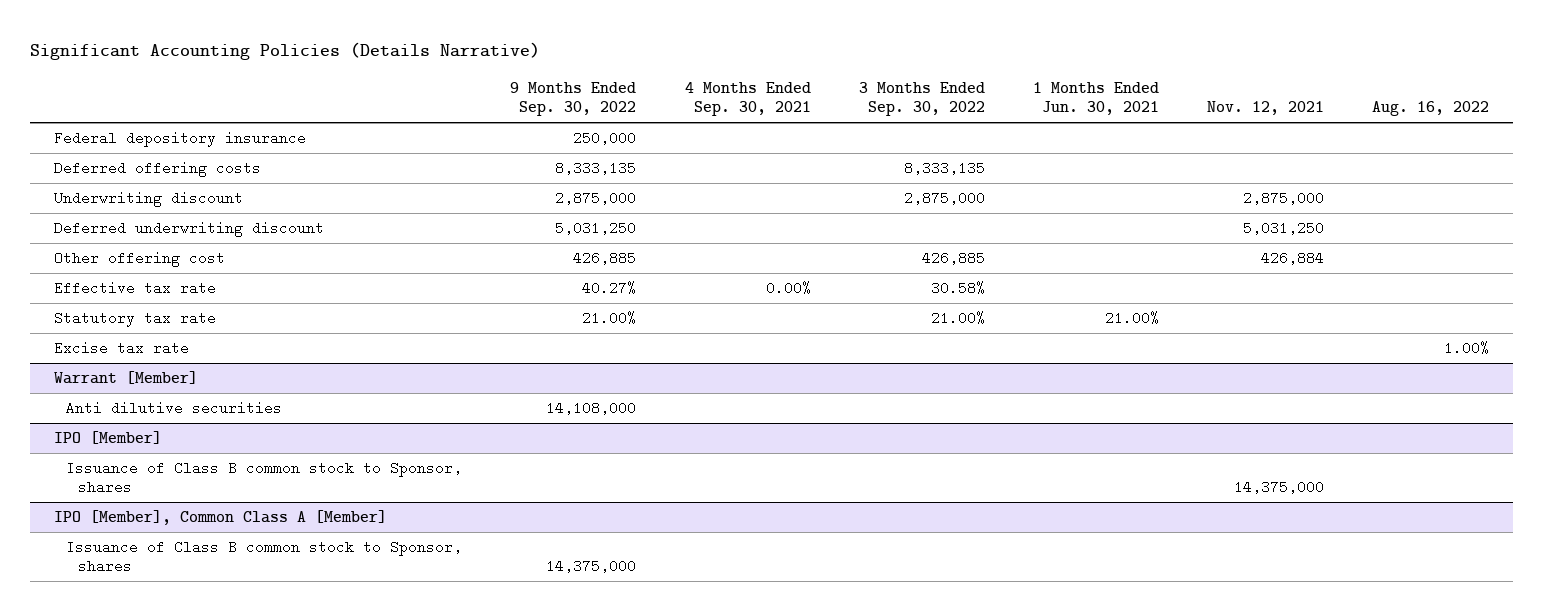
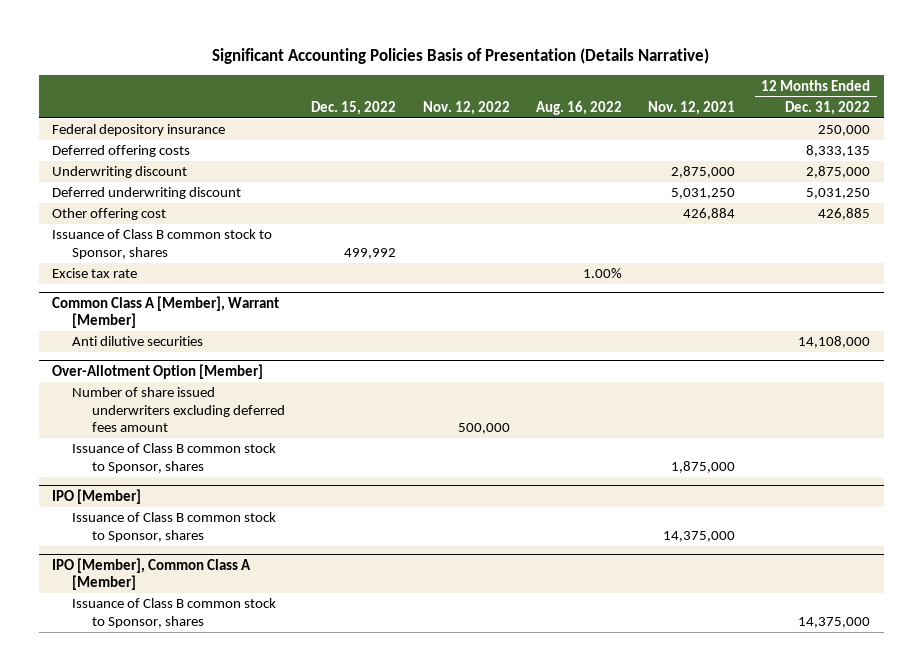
- Significant Accounting Policies (Details Narrative)
+ Significant Accounting Policies Basis of Presentation (Details Narrative)
- | 9 Months Ended Sep. 30, 2022 | 4 Months Ended Sep. 30, 2021 | 3 Months Ended Sep. 30, 2022 | 1 Months Ended Jun. 30, 2021 | Nov. 12, 2021 | Aug. 16, 2022
+ | Dec. 15, 2022 | Nov. 12, 2022 | Aug. 16, 2022 | Nov. 12, 2021 | 12 Months Ended Dec. 31, 2022
- Effective tax rate | 40.27% | 0.00% | 30.58% | | |
- Statutory tax rate | 21.00% | | 21.00% | 21.00% | |
+ Issuance of Class B common stock to Sponsor, shares | 499,992 | | | |
- Warrant [Member]
+ Common Class A [Member], Warrant [Member]
+ Over-Allotment Option [Member]
+ Number of share issued underwriters excluding deferred fees amount | | 500,000 | | |
+ Issuance of Class B common stock to Sponsor, shares | | | | 1,875,000 |

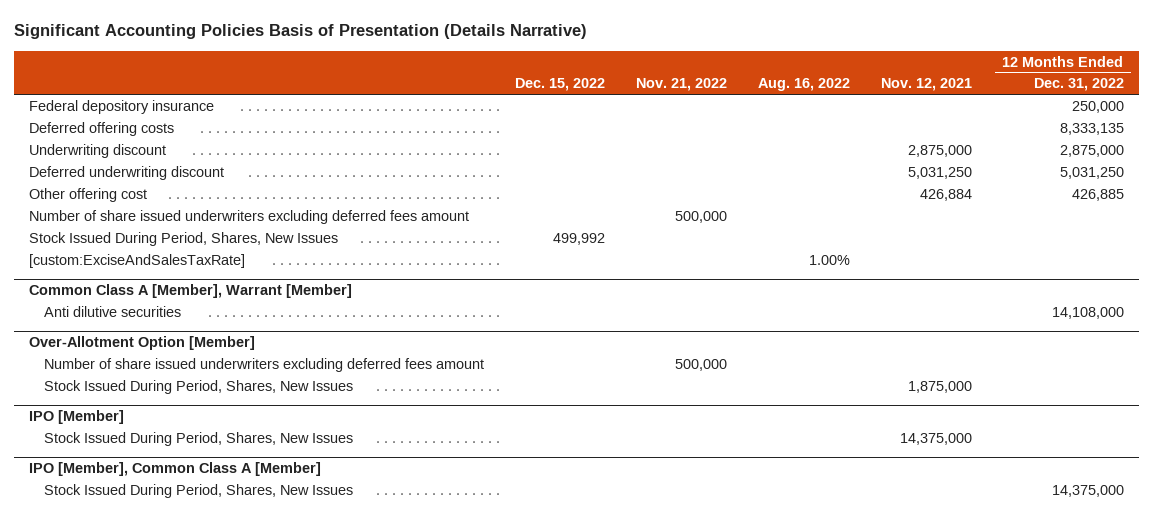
- | Dec. 15, 2022 | Nov. 12, 2022 | Aug. 16, 2022 | Nov. 12, 2021 | 12 Months Ended Dec. 31, 2022
+ | Dec. 15, 2022 | Nov. 21, 2022 | Aug. 16, 2022 | Nov. 12, 2021 | 12 Months Ended Dec. 31, 2022
- Issuance of Class B common stock to Sponsor, shares | 499,992 | | | |
- Excise tax rate | | | 1.00% | |
+ Number of share issued underwriters excluding deferred fees amount | | 500,000 | | |
+ Stock Issued During Period, Shares, New Issues | 499,992 | | | |
+ [custom:ExciseAndSalesTaxRate] | | | 1.00% | |
@ Over-Allotment Option [Member]
- Issuance of Class B common stock to Sponsor, shares | | | | 1,875,000 |
+ Stock Issued During Period, Shares, New Issues | | | | 1,875,000 |
@ IPO [Member]
- Issuance of Class B common stock to Sponsor, shares | | | | 14,375,000 |
+ Stock Issued During Period, Shares, New Issues | | | | 14,375,000 |
@ IPO [Member], Common Class A [Member]
- Issuance of Class B common stock to Sponsor, shares | | | | | 14,375,000
+ Stock Issued During Period, Shares, New Issues | | | | | 14,375,000

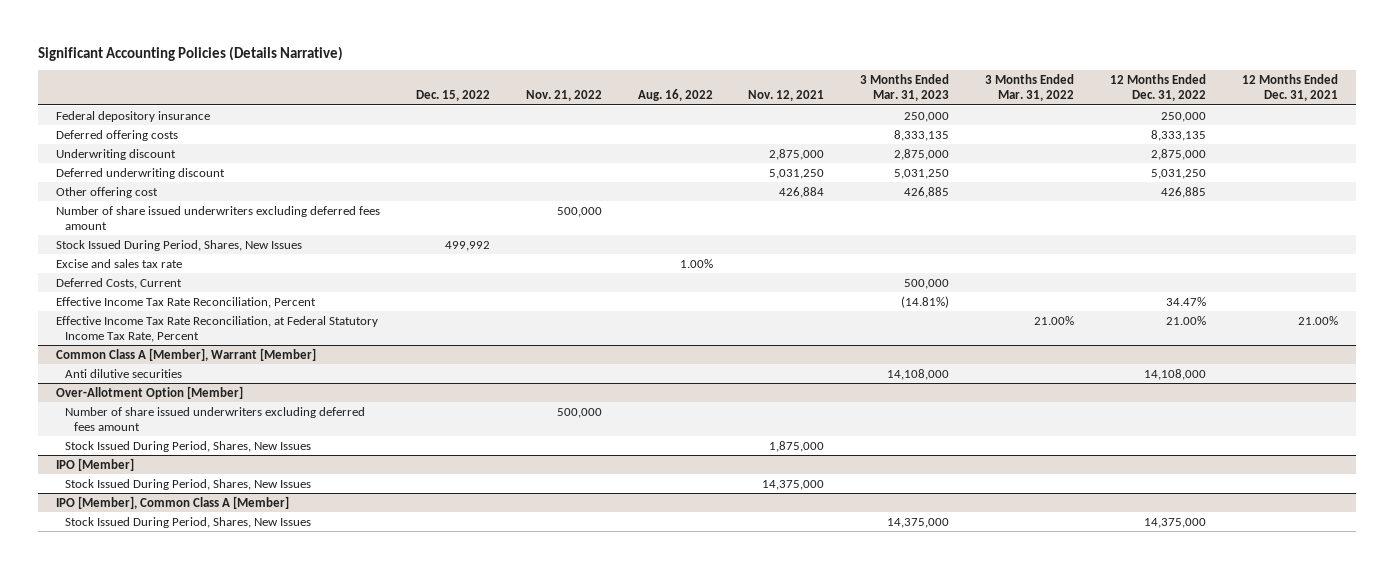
- Significant Accounting Policies Basis of Presentation (Details Narrative)
+ Significant Accounting Policies (Details Narrative)
- | Dec. 15, 2022 | Nov. 21, 2022 | Aug. 16, 2022 | Nov. 12, 2021 | 12 Months Ended Dec. 31, 2022
+ | Dec. 15, 2022 | Nov. 21, 2022 | Aug. 16, 2022 | Nov. 12, 2021 | 3 Months Ended Mar. 31, 2023 | 3 Months Ended Mar. 31, 2022 | 12 Months Ended Dec. 31, 2022 | 12 Months Ended Dec. 31, 2021
- [custom:ExciseAndSalesTaxRate] | | | 1.00% | |
+ Excise and sales tax rate | | | 1.00% | | | | |
+ Deferred Costs, Current | | | | | 500,000 | | |
+ Effective Income Tax Rate Reconciliation, Percent | | | | | (14.81%) | | 34.47% |
+ Effective Income Tax Rate Reconciliation, at Federal Statutory Income Tax Rate, Percent | | | | | | 21.00% | 21.00% | 21.00%

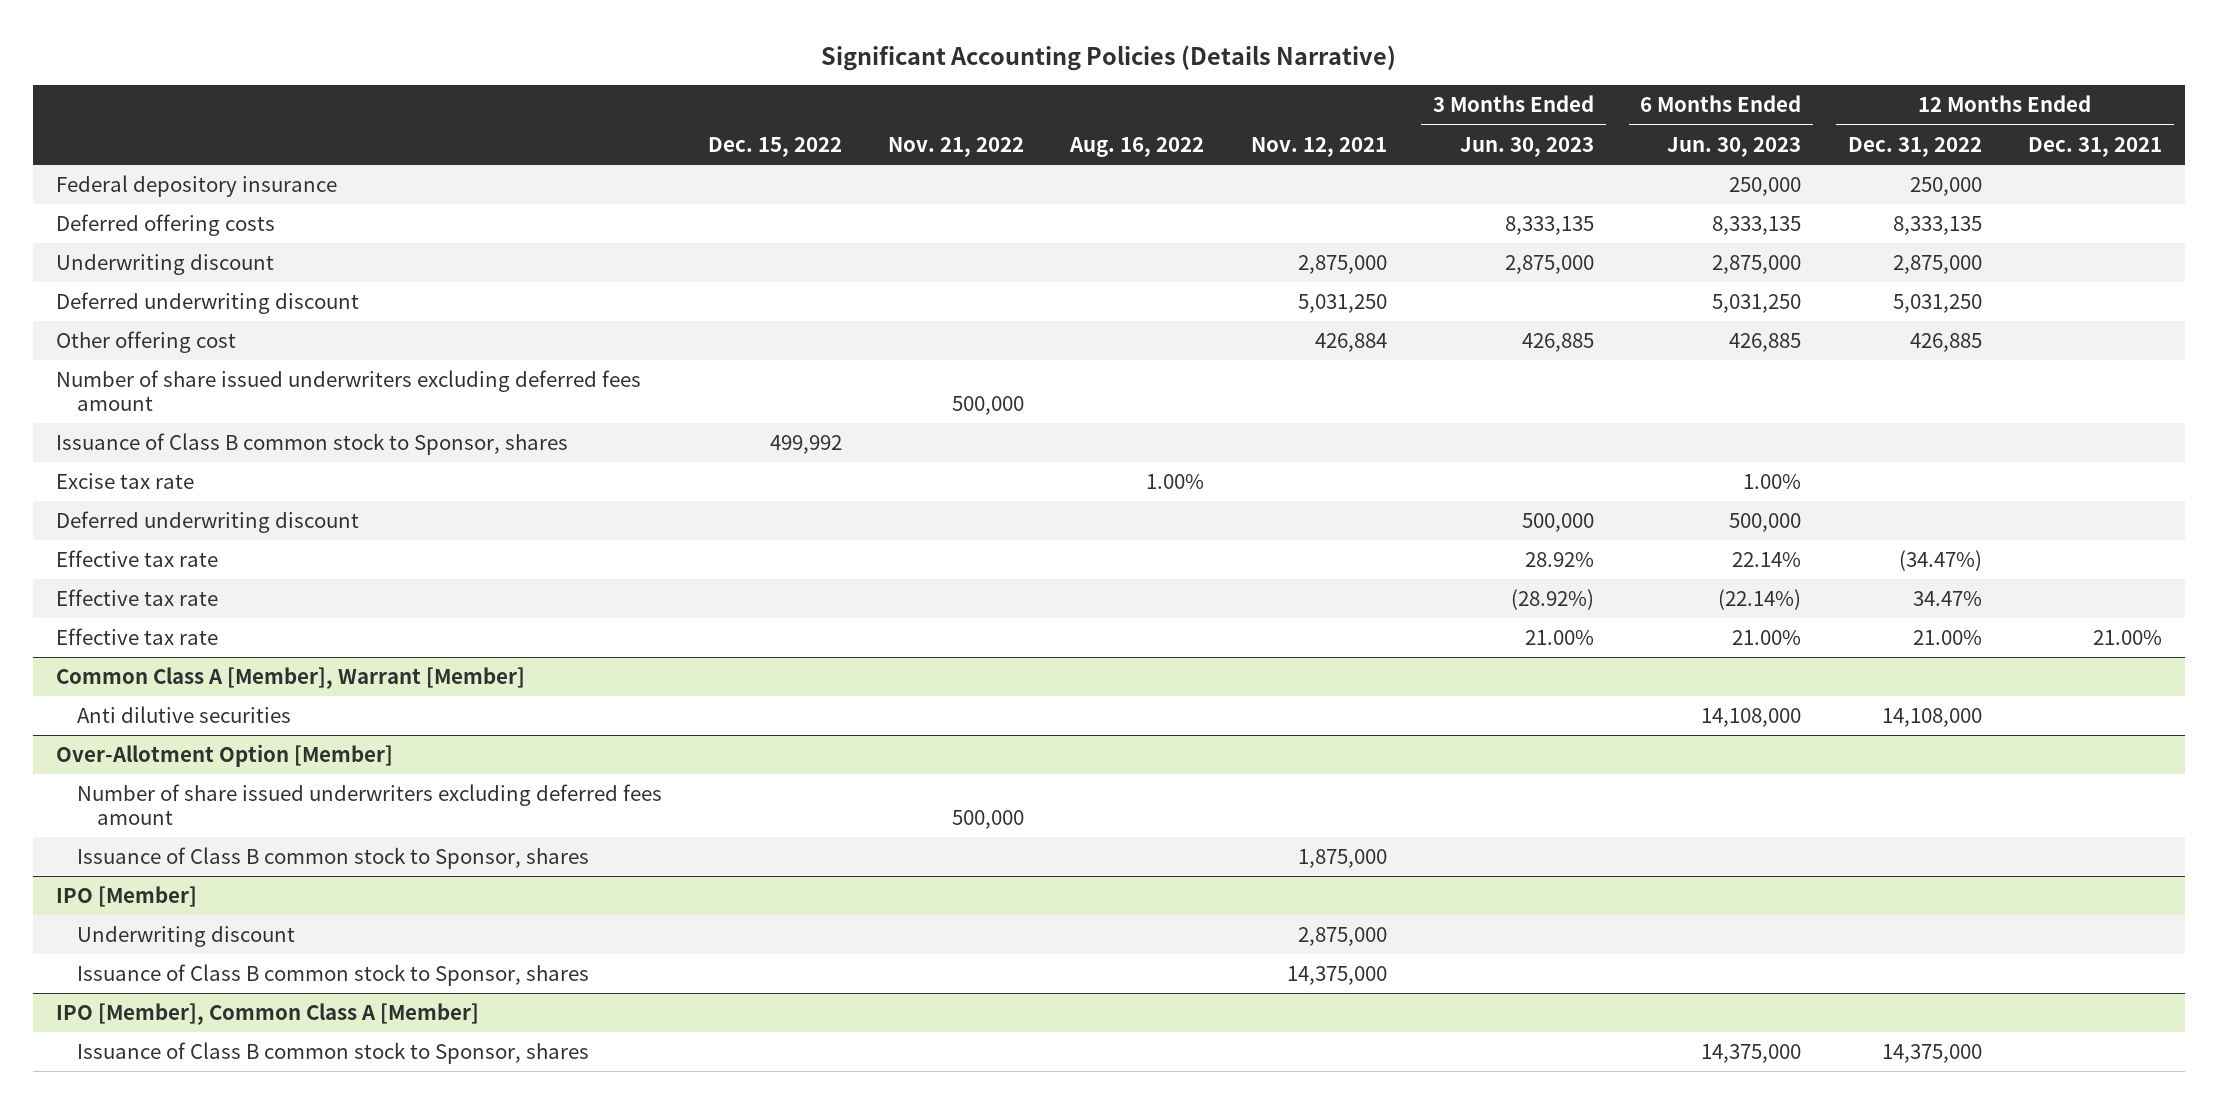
- | Dec. 15, 2022 | Nov. 21, 2022 | Aug. 16, 2022 | Nov. 12, 2021 | 3 Months Ended Mar. 31, 2023 | 3 Months Ended Mar. 31, 2022 | 12 Months Ended Dec. 31, 2022 | 12 Months Ended Dec. 31, 2021
+ | Dec. 15, 2022 | Nov. 21, 2022 | Aug. 16, 2022 | Nov. 12, 2021 | 3 Months Ended Jun. 30, 2023 | 6 Months Ended Jun. 30, 2023 | 12 Months Ended Dec. 31, 2022 | 12 Months Ended Dec. 31, 2021
- Stock Issued During Period, Shares, New Issues | 499,992 | | | | | | |
- Excise and sales tax rate | | | 1.00% | | | | |
- Deferred Costs, Current | | | | | 500,000 | | |
- Effective Income Tax Rate Reconciliation, Percent | | | | | (14.81%) | | 34.47% |
- Effective Income Tax Rate Reconciliation, at Federal Statutory Income Tax Rate, Percent | | | | | | 21.00% | 21.00% | 21.00%
+ Issuance of Class B common stock to Sponsor, shares | 499,992 | | | | | | |
+ Excise tax rate | | | 1.00% | | | 1.00% | |
+ Deferred underwriting discount | | | | | 500,000 | 500,000 | |
+ Effective tax rate | | | | | 28.92% | 22.14% | (34.47%) |
+ Effective tax rate | | | | | (28.92%) | (22.14%) | 34.47% |
+ Effective tax rate | | | | | 21.00% | 21.00% | 21.00% | 21.00%
@ Over-Allotment Option [Member]
- Stock Issued During Period, Shares, New Issues | | | | 1,875,000 | | | |
+ Issuance of Class B common stock to Sponsor, shares | | | | 1,875,000 | | | |
@ IPO [Member]
- Stock Issued During Period, Shares, New Issues | | | | 14,375,000 | | | |
+ Underwriting discount | | | | 2,875,000 | | | |
+ Issuance of Class B common stock to Sponsor, shares | | | | 14,375,000 | | | |
@ IPO [Member], Common Class A [Member]
- Stock Issued During Period, Shares, New Issues | | | | | 14,375,000 | | 14,375,000 |
+ Issuance of Class B common stock to Sponsor, shares | | | | | | 14,375,000 | 14,375,000 |

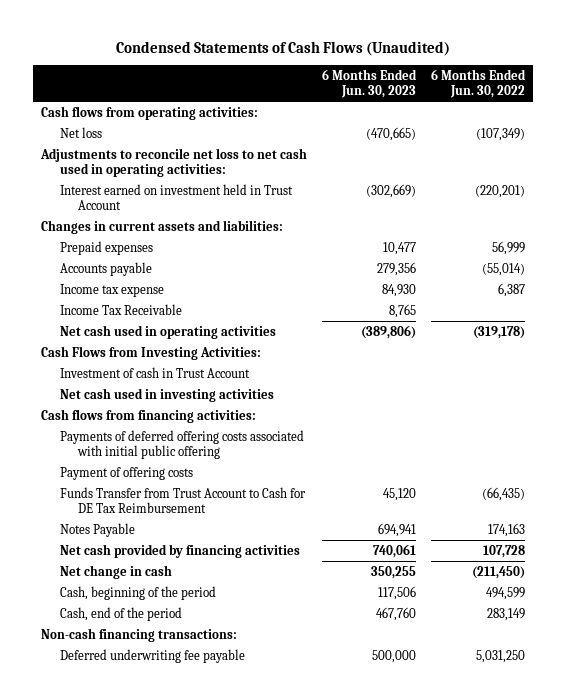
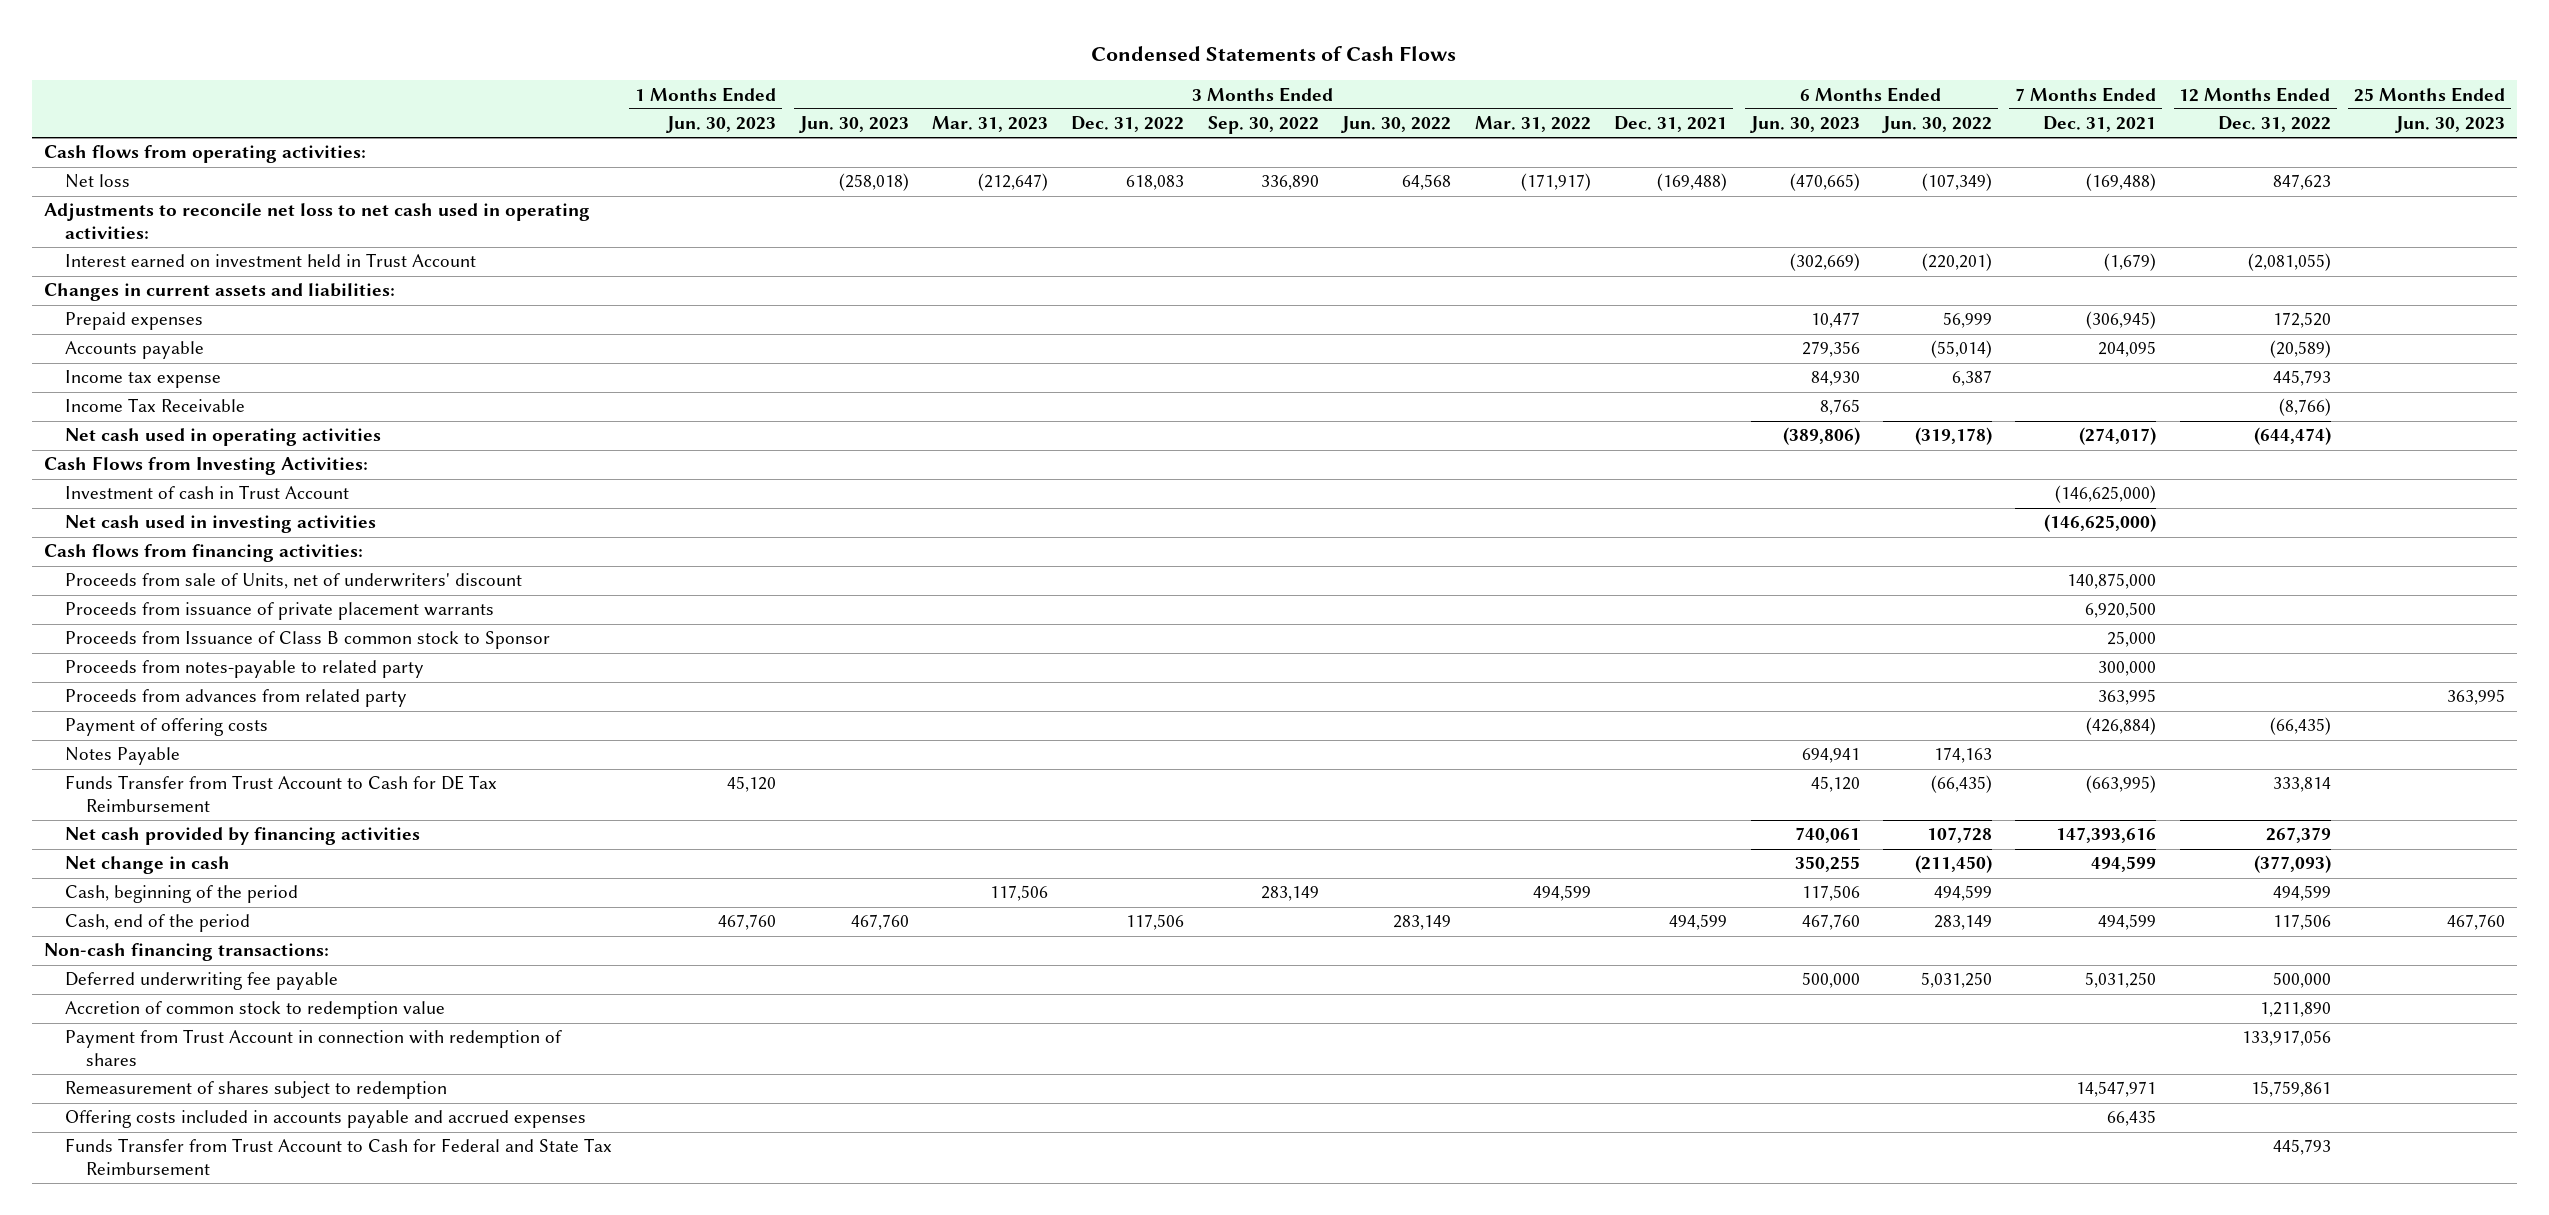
- Condensed Statements of Cash Flows (Unaudited)
+ Condensed Statements of Cash Flows
- | 6 Months Ended Jun. 30, 2023 | 6 Months Ended Jun. 30, 2022
+ | 1 Months Ended Jun. 30, 2023 | 3 Months Ended Jun. 30, 2023 | 3 Months Ended Mar. 31, 2023 | 3 Months Ended Dec. 31, 2022 | 3 Months Ended Sep. 30, 2022 | 3 Months Ended Jun. 30, 2022 | 3 Months Ended Mar. 31, 2022 | 3 Months Ended Dec. 31, 2021 | 6 Months Ended Jun. 30, 2023 | 6 Months Ended Jun. 30, 2022 | 7 Months Ended Dec. 31, 2021 | 12 Months Ended Dec. 31, 2022 | 25 Months Ended Jun. 30, 2023
- Payments of deferred offering costs associated with initial public offering
+ Proceeds from sale of Units, net of underwriters' discount | | | | | | | | | | | 140,875,000 | |
+ Proceeds from issuance of private placement warrants | | | | | | | | | | | 6,920,500 | |
+ Proceeds from Issuance of Class B common stock to Sponsor | | | | | | | | | | | 25,000 | |
+ Proceeds from notes-payable to related party | | | | | | | | | | | 300,000 | |
+ Proceeds from advances from related party | | | | | | | | | | | 363,995 | | 363,995
moved down: Funds Transfer from Trust Account to Cash for DE Tax Reimbursement | 45,120 | | | | | | | | 45,120 | (66,435) | (663,995) | 333,814 |
+ Accretion of common stock to redemption value | | | | | | | | | | | | 1,211,890 |
+ Payment from Trust Account in connection with redemption of shares | | | | | | | | | | | | 133,917,056 |
+ Remeasurement of shares subject to redemption | | | | | | | | | | | 14,547,971 | 15,759,861 |
+ Offering costs included in accounts payable and accrued expenses | | | | | | | | | | | 66,435 | |
+ Funds Transfer from Trust Account to Cash for Federal and State Tax Reimbursement | | | | | | | | | | | | 445,793 |

